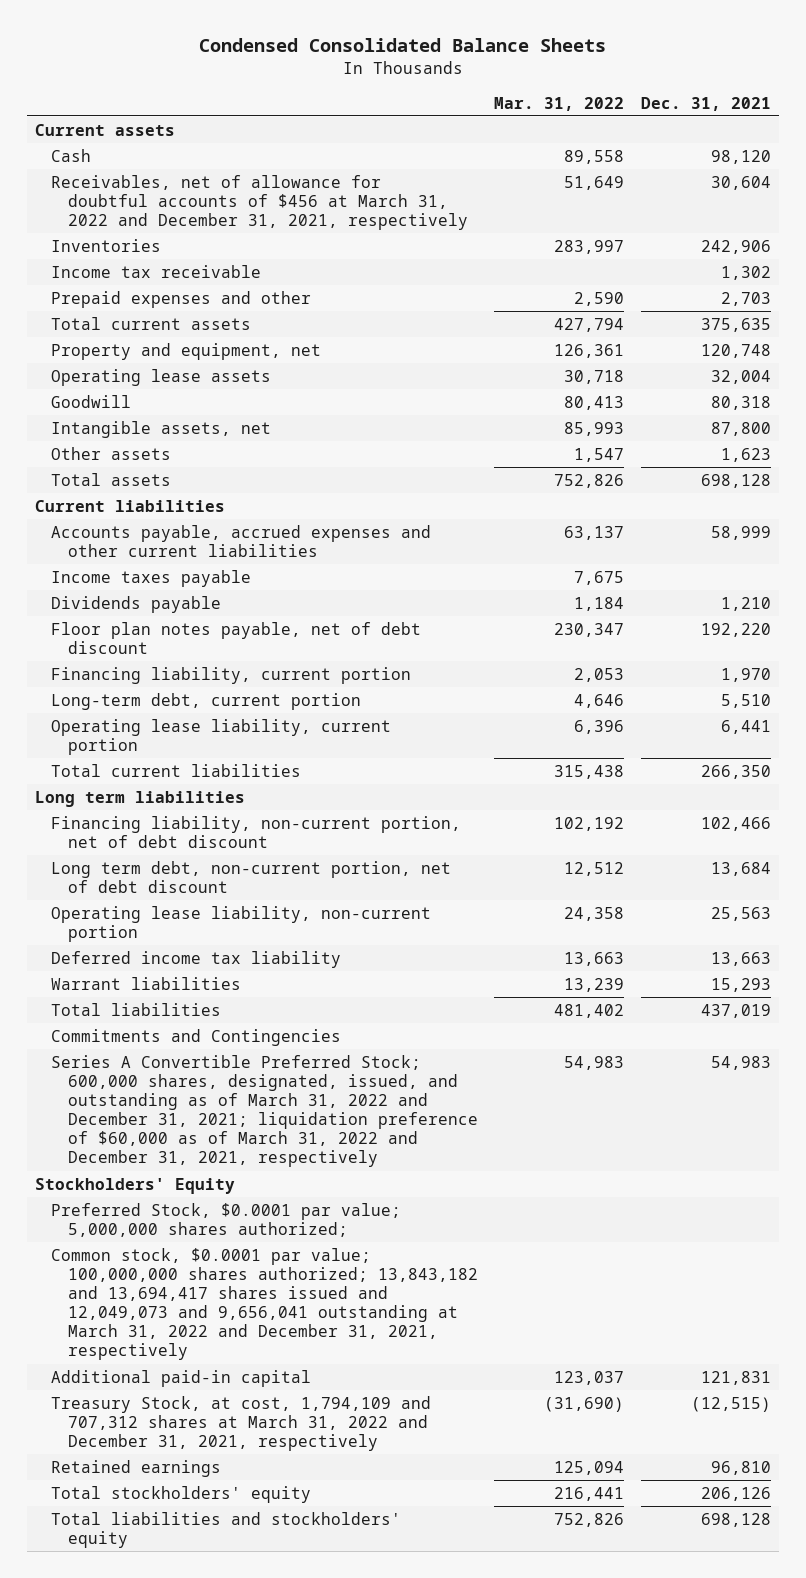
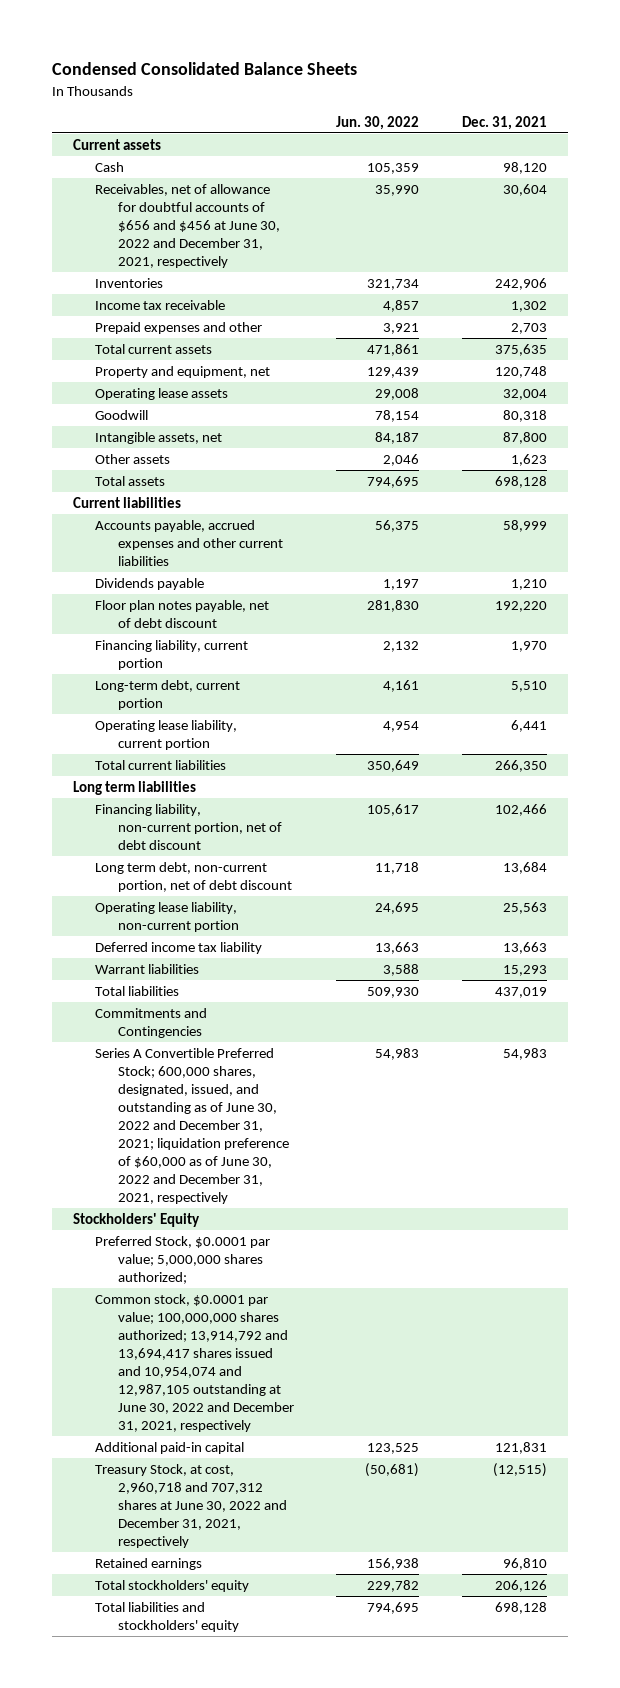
- | Mar. 31, 2022 | Dec. 31, 2021
+ | Jun. 30, 2022 | Dec. 31, 2021
- Receivables, net of allowance for doubtful accounts of $456 at March 31, 2022 and December 31, 2021, respectively | 51,649 | 30,604
+ Receivables, net of allowance for doubtful accounts of $656 and $456 at June 30, 2022 and December 31, 2021, respectively | 35,990 | 30,604
- Income taxes payable | 7,675 |
- Series A Convertible Preferred Stock; 600,000 shares, designated, issued, and outstanding as of March 31, 2022 and December 31, 2021; liquidation preference of $60,000 as of March 31, 2022 and December 31, 2021, respectively | 54,983 | 54,983
+ Series A Convertible Preferred Stock; 600,000 shares, designated, issued, and outstanding as of June 30, 2022 and December 31, 2021; liquidation preference of $60,000 as of June 30, 2022 and December 31, 2021, respectively | 54,983 | 54,983
- Common stock, $0.0001 par value; 100,000,000 shares authorized; 13,843,182 and 13,694,417 shares issued and 12,049,073 and 9,656,041 outstanding at March 31, 2022 and December 31, 2021, respectively
+ Common stock, $0.0001 par value; 100,000,000 shares authorized; 13,914,792 and 13,694,417 shares issued and 10,954,074 and 12,987,105 outstanding at June 30, 2022 and December 31, 2021, respectively
- Treasury Stock, at cost, 1,794,109 and 707,312 shares at March 31, 2022 and December 31, 2021, respectively | (31,690) | (12,515)
+ Treasury Stock, at cost, 2,960,718 and 707,312 shares at June 30, 2022 and December 31, 2021, respectively | (50,681) | (12,515)

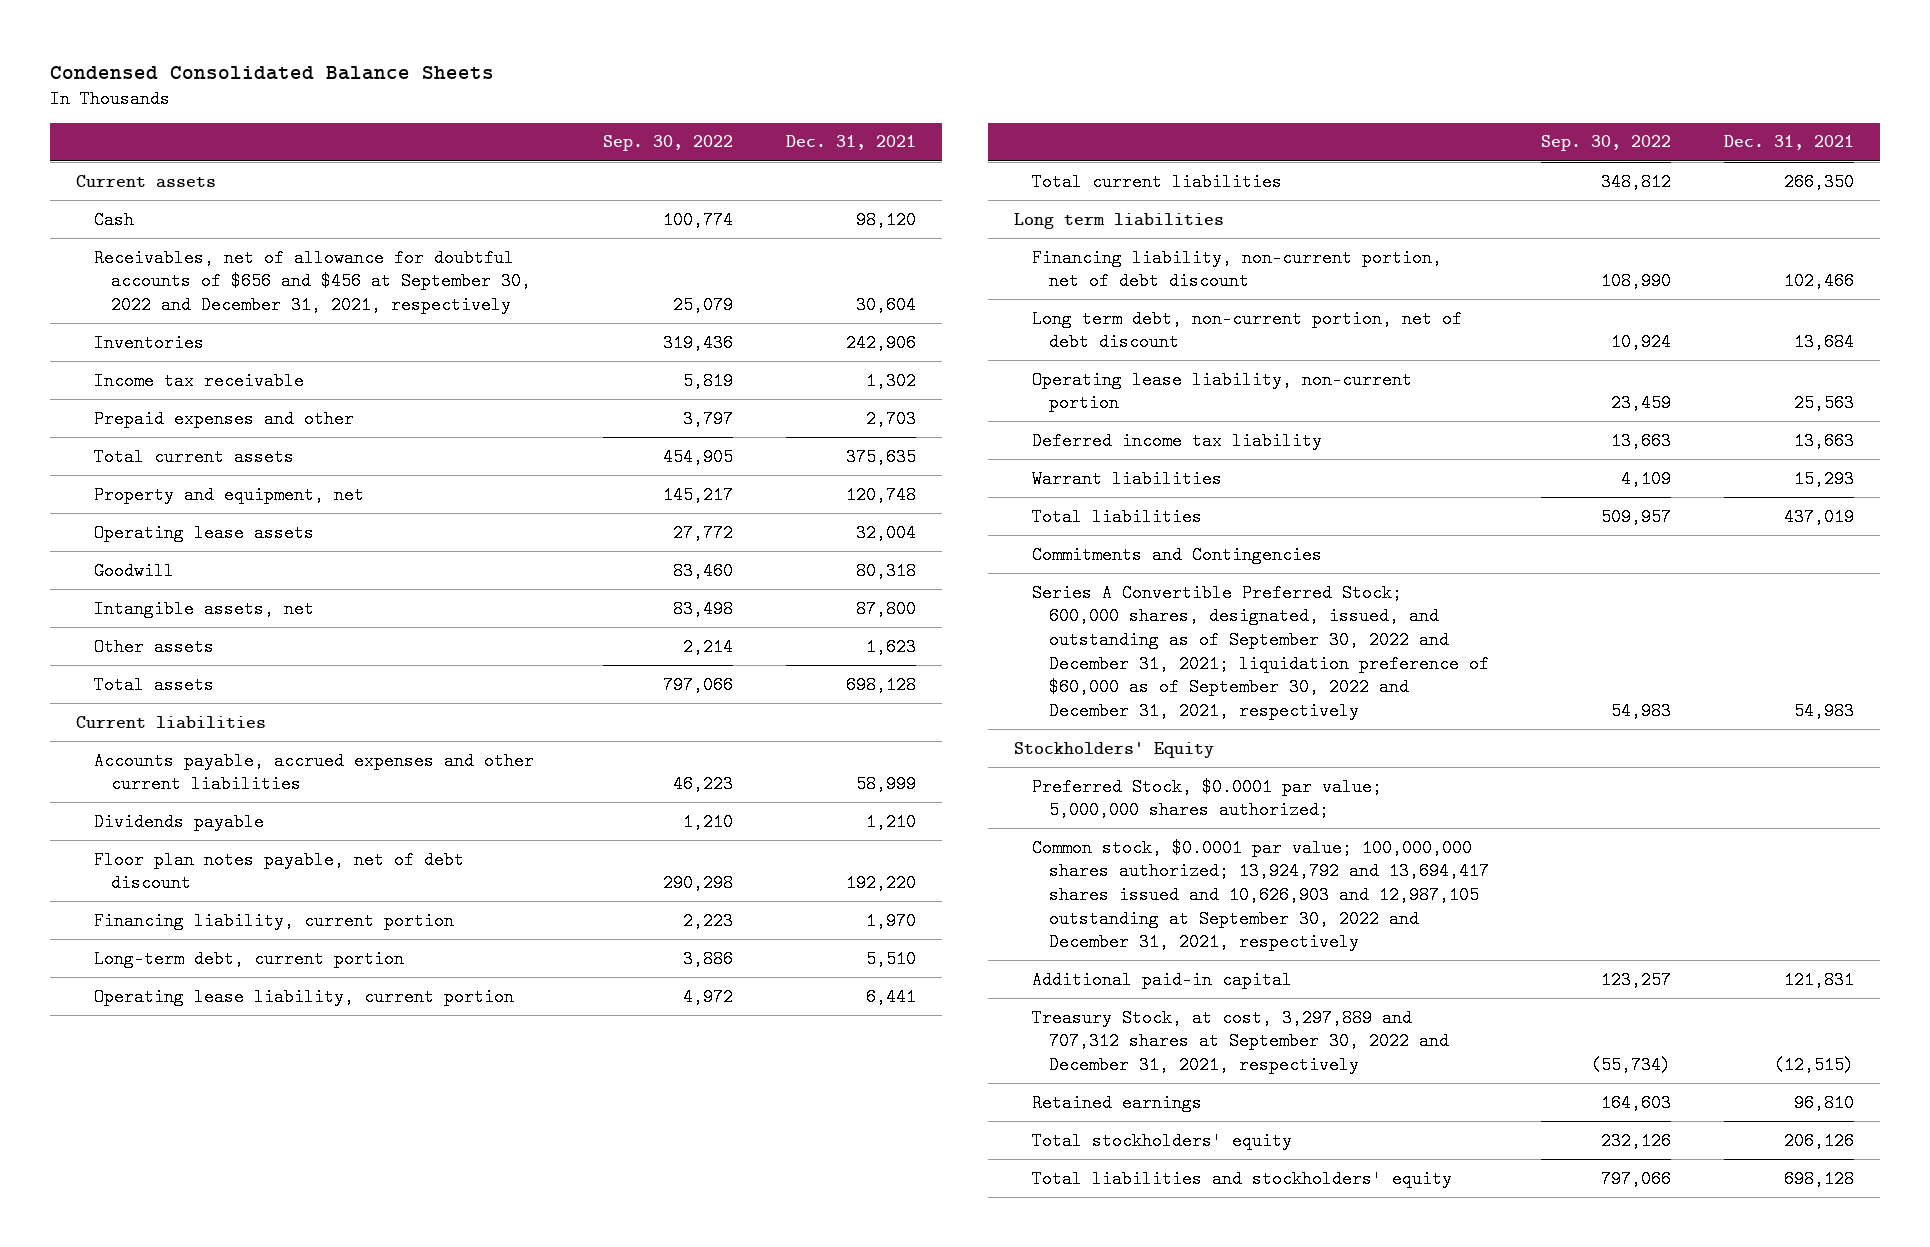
- | Jun. 30, 2022 | Dec. 31, 2021
+ | Sep. 30, 2022 | Dec. 31, 2021
- Receivables, net of allowance for doubtful accounts of $656 and $456 at June 30, 2022 and December 31, 2021, respectively | 35,990 | 30,604
+ Receivables, net of allowance for doubtful accounts of $656 and $456 at September 30, 2022 and December 31, 2021, respectively | 25,079 | 30,604
- Series A Convertible Preferred Stock; 600,000 shares, designated, issued, and outstanding as of June 30, 2022 and December 31, 2021; liquidation preference of $60,000 as of June 30, 2022 and December 31, 2021, respectively | 54,983 | 54,983
+ Series A Convertible Preferred Stock; 600,000 shares, designated, issued, and outstanding as of September 30, 2022 and December 31, 2021; liquidation preference of $60,000 as of September 30, 2022 and December 31, 2021, respectively | 54,983 | 54,983
- Common stock, $0.0001 par value; 100,000,000 shares authorized; 13,914,792 and 13,694,417 shares issued and 10,954,074 and 12,987,105 outstanding at June 30, 2022 and December 31, 2021, respectively
+ Common stock, $0.0001 par value; 100,000,000 shares authorized; 13,924,792 and 13,694,417 shares issued and 10,626,903 and 12,987,105 outstanding at September 30, 2022 and December 31, 2021, respectively
- Treasury Stock, at cost, 2,960,718 and 707,312 shares at June 30, 2022 and December 31, 2021, respectively | (50,681) | (12,515)
+ Treasury Stock, at cost, 3,297,889 and 707,312 shares at September 30, 2022 and December 31, 2021, respectively | (55,734) | (12,515)

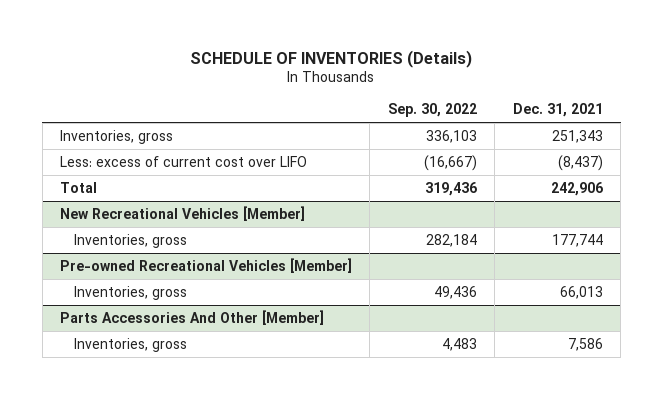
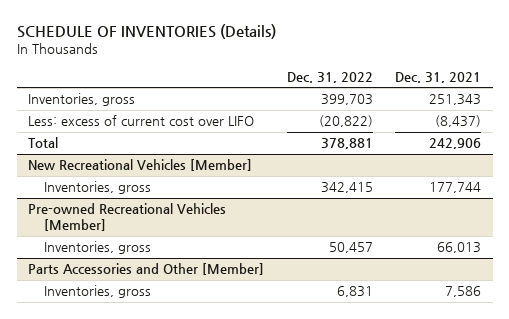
- | Sep. 30, 2022 | Dec. 31, 2021
+ | Dec. 31, 2022 | Dec. 31, 2021
- Parts Accessories And Other [Member]
+ Parts Accessories and Other [Member]

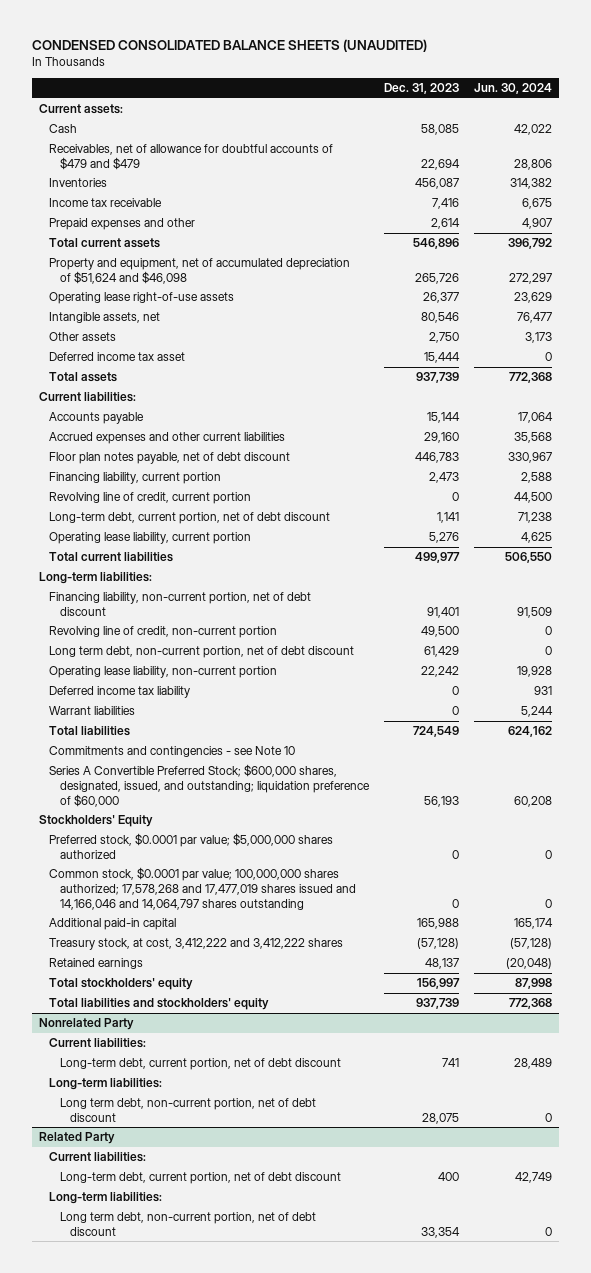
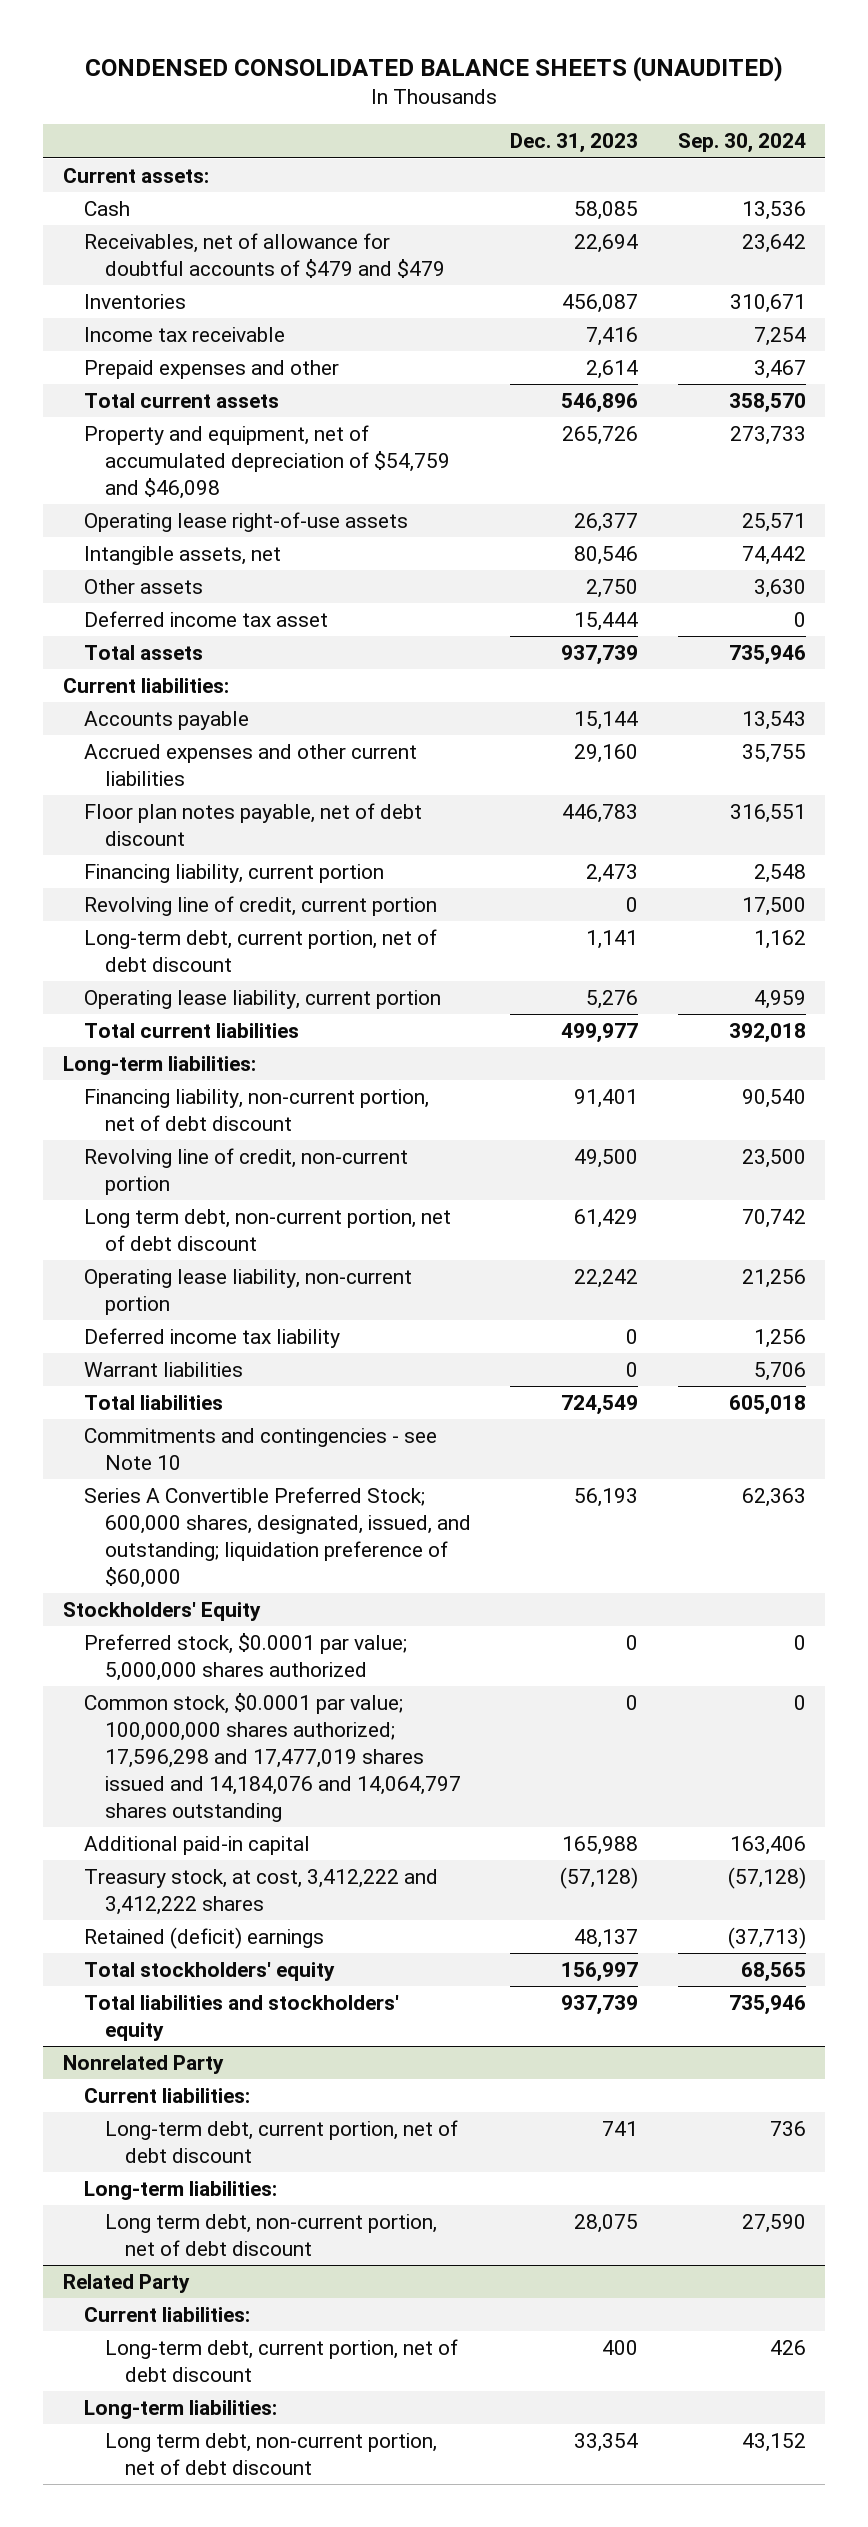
- | Dec. 31, 2023 | Jun. 30, 2024
+ | Dec. 31, 2023 | Sep. 30, 2024
- Property and equipment, net of accumulated depreciation of $51,624 and $46,098 | 265,726 | 272,297
+ Property and equipment, net of accumulated depreciation of $54,759 and $46,098 | 265,726 | 273,733
- Series A Convertible Preferred Stock; $600,000 shares, designated, issued, and outstanding; liquidation preference of $60,000 | 56,193 | 60,208
+ Series A Convertible Preferred Stock; 600,000 shares, designated, issued, and outstanding; liquidation preference of $60,000 | 56,193 | 62,363
- Preferred stock, $0.0001 par value; $5,000,000 shares authorized | 0 | 0
- Common stock, $0.0001 par value; 100,000,000 shares authorized; 17,578,268 and 17,477,019 shares issued and 14,166,046 and 14,064,797 shares outstanding | 0 | 0
+ Preferred stock, $0.0001 par value; 5,000,000 shares authorized | 0 | 0
+ Common stock, $0.0001 par value; 100,000,000 shares authorized; 17,596,298 and 17,477,019 shares issued and 14,184,076 and 14,064,797 shares outstanding | 0 | 0
- Retained earnings | 48,137 | (20,048)
+ Retained (deficit) earnings | 48,137 | (37,713)

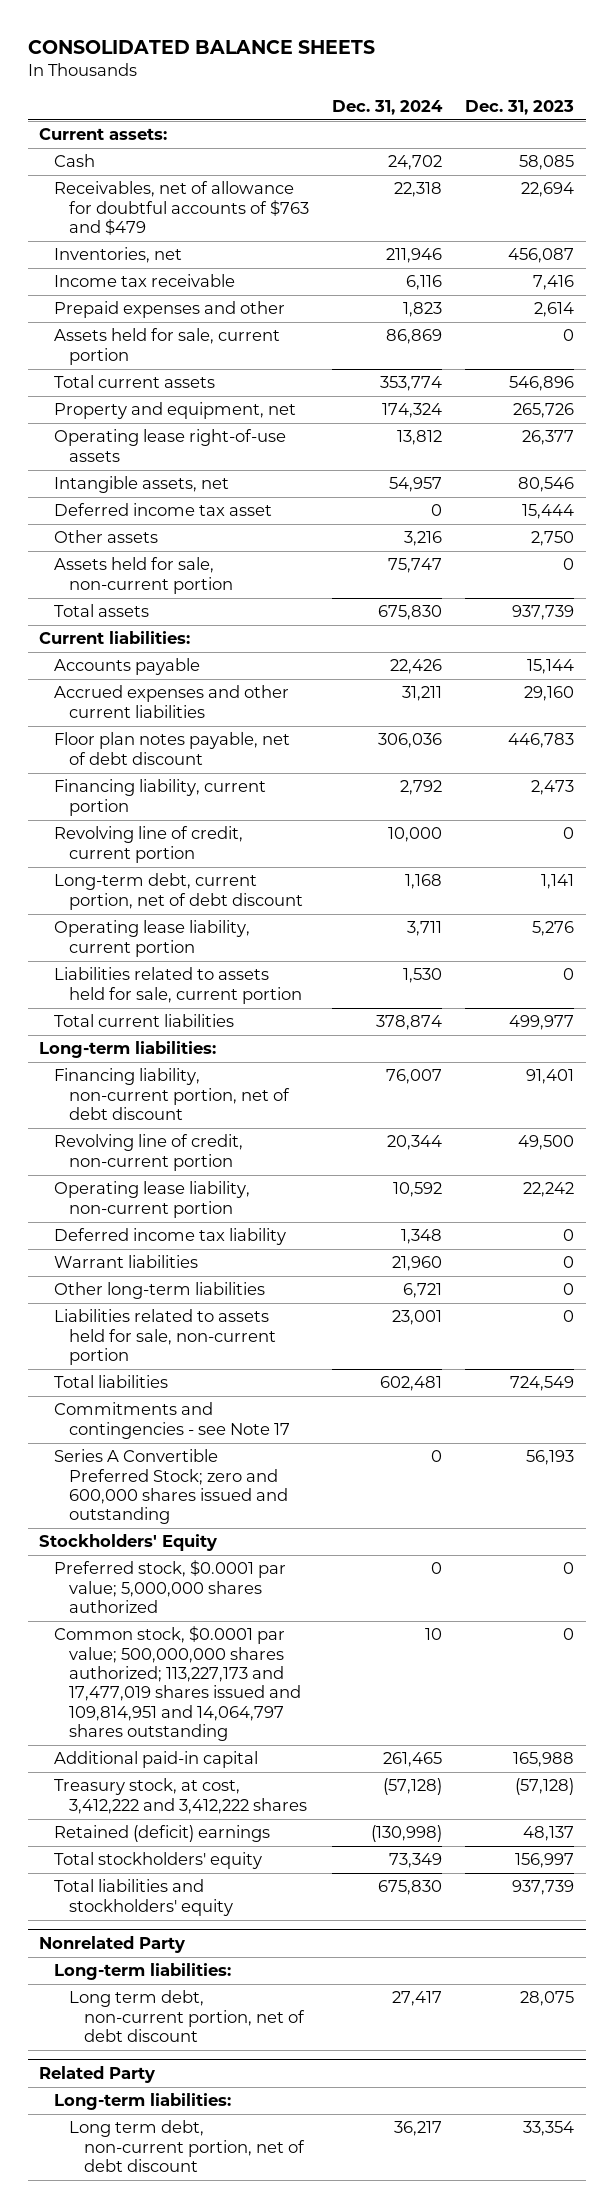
- CONDENSED CONSOLIDATED BALANCE SHEETS (UNAUDITED)
+ CONSOLIDATED BALANCE SHEETS
- | Dec. 31, 2023 | Sep. 30, 2024
+ | Dec. 31, 2024 | Dec. 31, 2023
- Receivables, net of allowance for doubtful accounts of $479 and $479 | 22,694 | 23,642
- Inventories | 456,087 | 310,671
+ Receivables, net of allowance for doubtful accounts of $763 and $479 | 22,318 | 22,694
+ Inventories, net | 211,946 | 456,087
+ Assets held for sale, current portion | 86,869 | 0
- Property and equipment, net of accumulated depreciation of $54,759 and $46,098 | 265,726 | 273,733
+ Property and equipment, net | 174,324 | 265,726
moved down: Other assets | 3,216 | 2,750
+ Assets held for sale, non-current portion | 75,747 | 0
+ Liabilities related to assets held for sale, current portion | 1,530 | 0
- Long term debt, non-current portion, net of debt discount | 61,429 | 70,742
+ Other long-term liabilities | 6,721 | 0
+ Liabilities related to assets held for sale, non-current portion | 23,001 | 0
- Commitments and contingencies - see Note 10
- Series A Convertible Preferred Stock; 600,000 shares, designated, issued, and outstanding; liquidation preference of $60,000 | 56,193 | 62,363
+ Commitments and contingencies - see Note 17
+ Series A Convertible Preferred Stock; zero and 600,000 shares issued and outstanding | 0 | 56,193
- Common stock, $0.0001 par value; 100,000,000 shares authorized; 17,596,298 and 17,477,019 shares issued and 14,184,076 and 14,064,797 shares outstanding | 0 | 0
+ Common stock, $0.0001 par value; 500,000,000 shares authorized; 113,227,173 and 17,477,019 shares issued and 109,814,951 and 14,064,797 shares outstanding | 10 | 0
@ Nonrelated Party
- Current liabilities:
- Long-term debt, current portion, net of debt discount | 741 | 736
@ Related Party
- Current liabilities:
- Long-term debt, current portion, net of debt discount | 400 | 426

